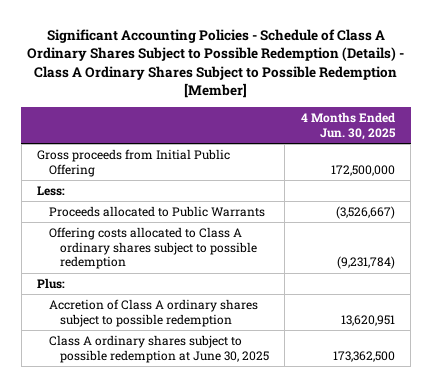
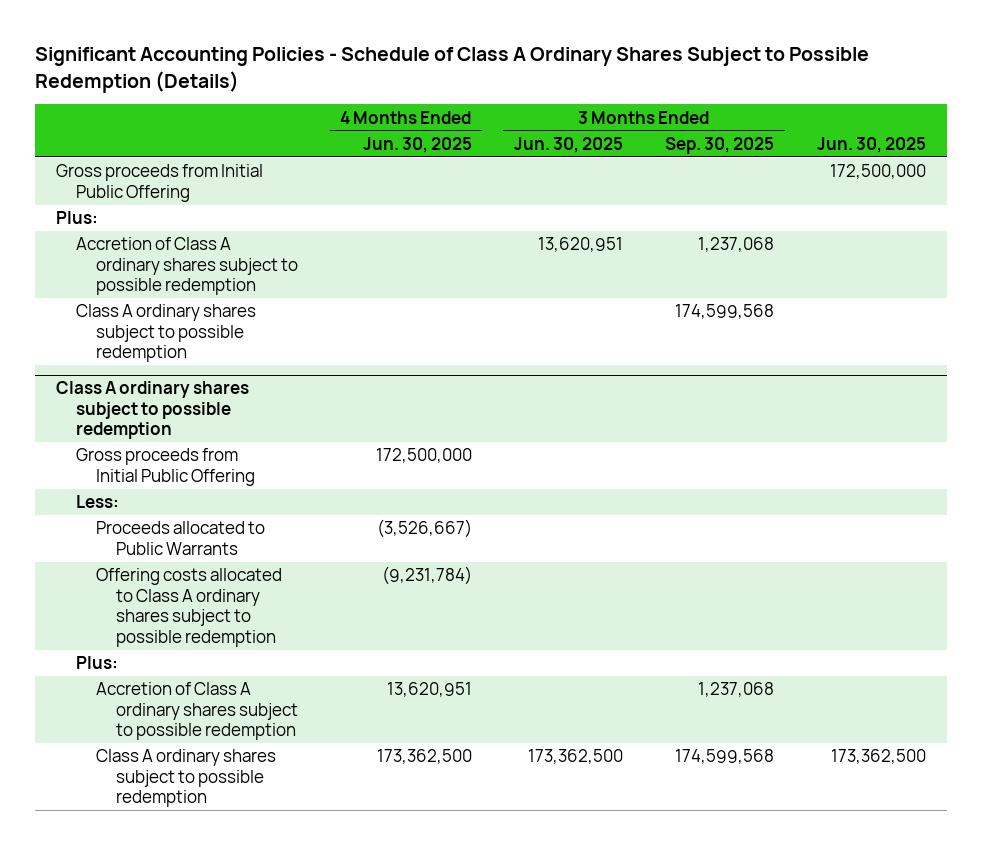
- Significant Accounting Policies - Schedule of Class A Ordinary Shares Subject to Possible Redemption (Details) - Class A Ordinary Shares Subject to Possible Redemption [Member]
+ Significant Accounting Policies - Schedule of Class A Ordinary Shares Subject to Possible Redemption (Details)
- | 4 Months Ended Jun. 30, 2025
+ | 4 Months Ended Jun. 30, 2025 | 3 Months Ended Jun. 30, 2025 | 3 Months Ended Sep. 30, 2025 | Jun. 30, 2025
+ Gross proceeds from Initial Public Offering | | | | 172,500,000
+ Plus:
+ Accretion of Class A ordinary shares subject to possible redemption | | 13,620,951 | 1,237,068 |
+ Class A ordinary shares subject to possible redemption | | | 174,599,568 |
+ Class A ordinary shares subject to possible redemption
- Class A ordinary shares subject to possible redemption at June 30, 2025 | 173,362,500
+ Class A ordinary shares subject to possible redemption | 173,362,500 | 173,362,500 | 174,599,568 | 173,362,500

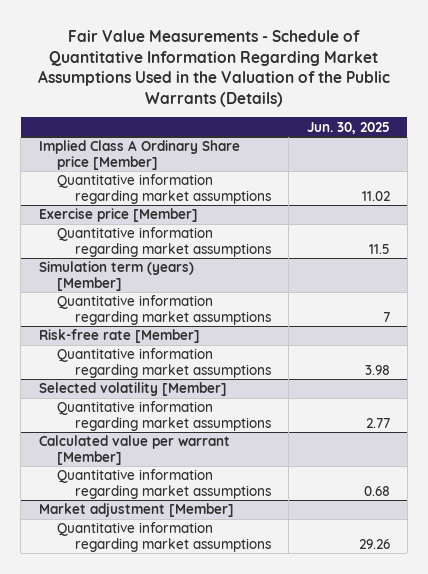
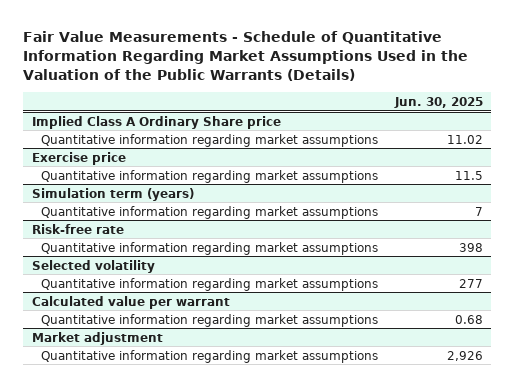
- Implied Class A Ordinary Share price [Member]
+ Implied Class A Ordinary Share price
- Exercise price [Member]
+ Exercise price
- Simulation term (years) [Member]
+ Simulation term (years)
- Risk-free rate [Member]
- Quantitative information regarding market assumptions | 3.98
- Selected volatility [Member]
- Quantitative information regarding market assumptions | 2.77
- Calculated value per warrant [Member]
+ Risk-free rate
+ Quantitative information regarding market assumptions | 398
+ Selected volatility
+ Quantitative information regarding market assumptions | 277
+ Calculated value per warrant
- Market adjustment [Member]
- Quantitative information regarding market assumptions | 29.26
+ Market adjustment
+ Quantitative information regarding market assumptions | 2,926

